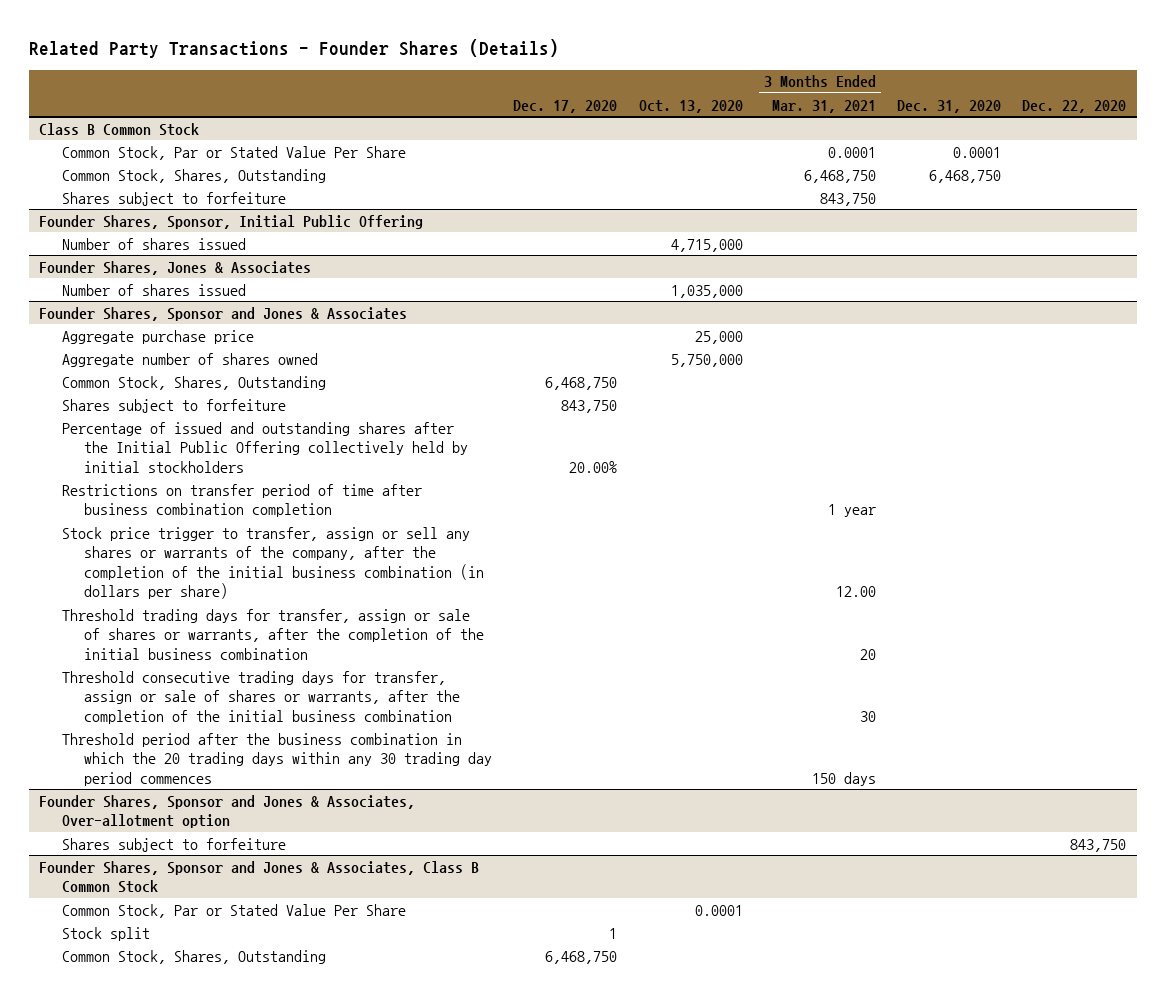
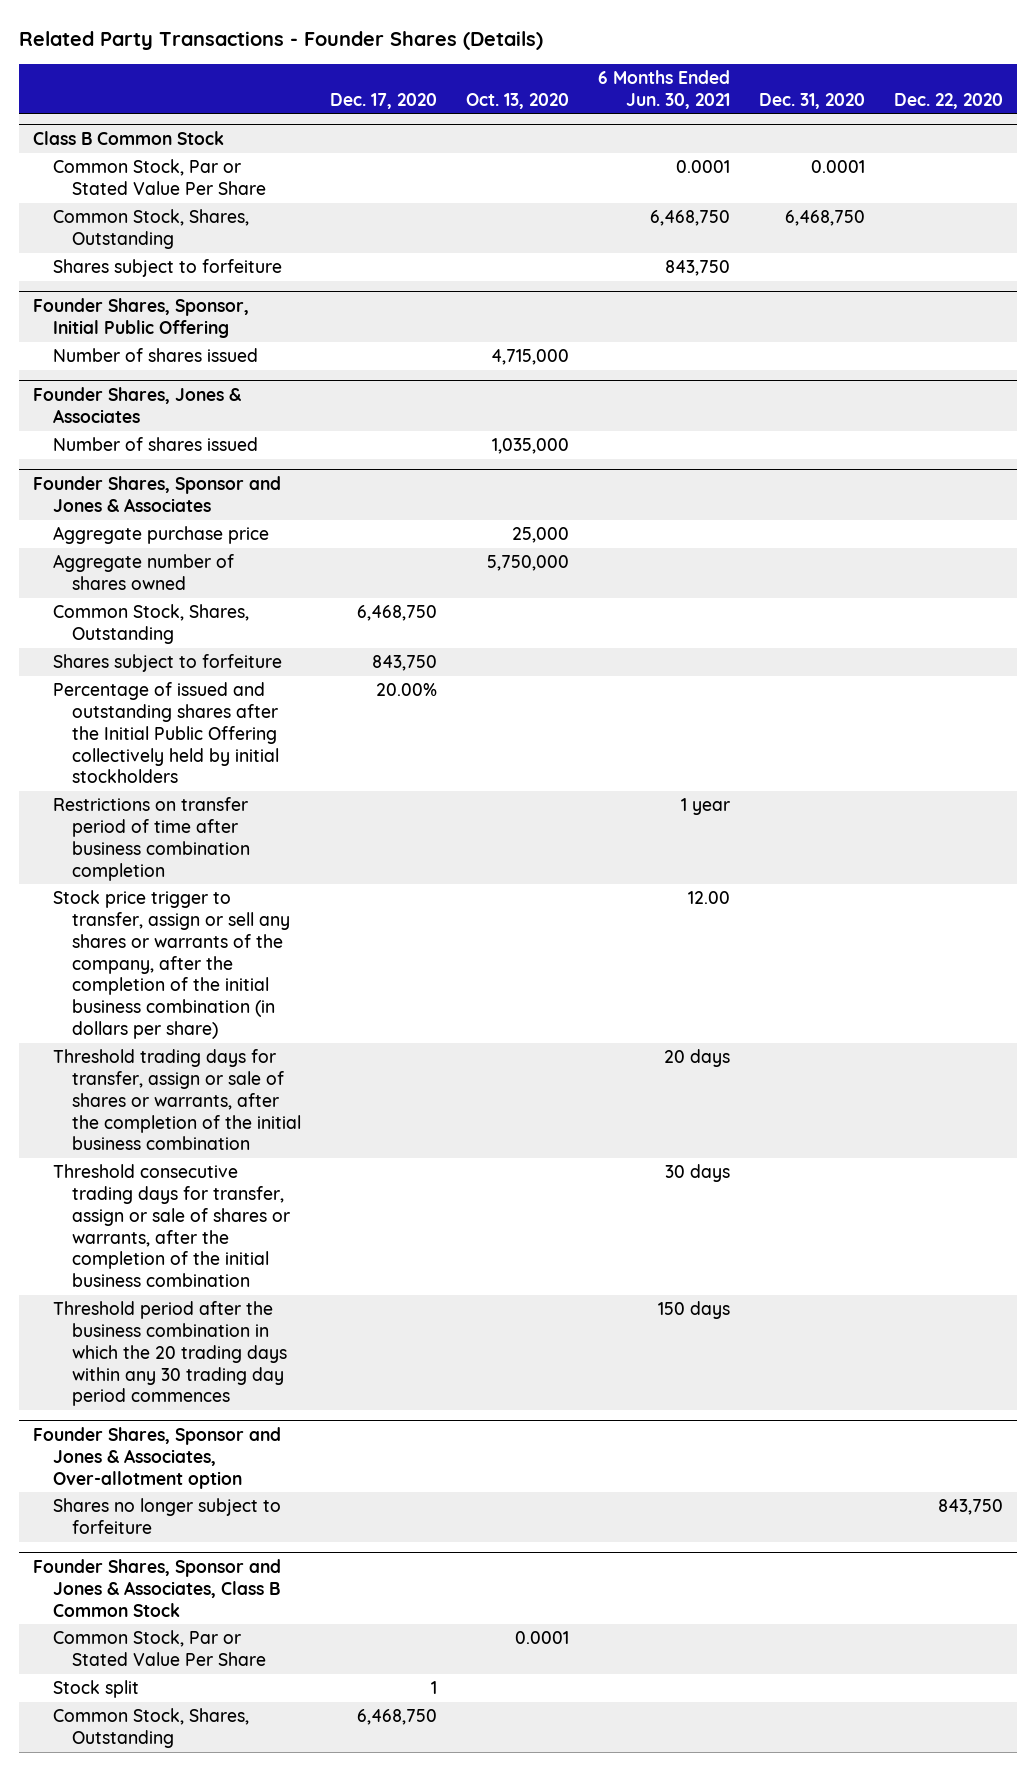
- | Dec. 17, 2020 | Oct. 13, 2020 | 3 Months Ended Mar. 31, 2021 | Dec. 31, 2020 | Dec. 22, 2020
+ | Dec. 17, 2020 | Oct. 13, 2020 | 6 Months Ended Jun. 30, 2021 | Dec. 31, 2020 | Dec. 22, 2020
@ Founder Shares, Sponsor and Jones & Associates, Over-allotment option
- Shares subject to forfeiture | | | | | 843,750
+ Shares no longer subject to forfeiture | | | | | 843,750

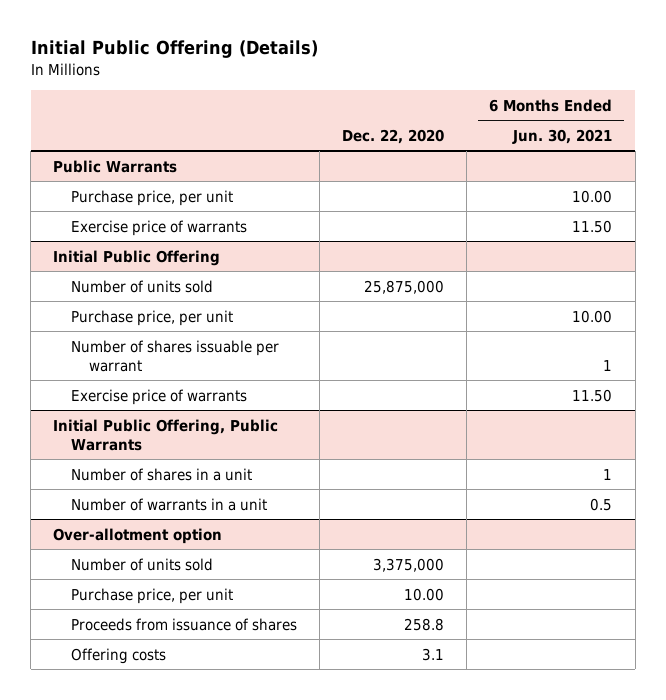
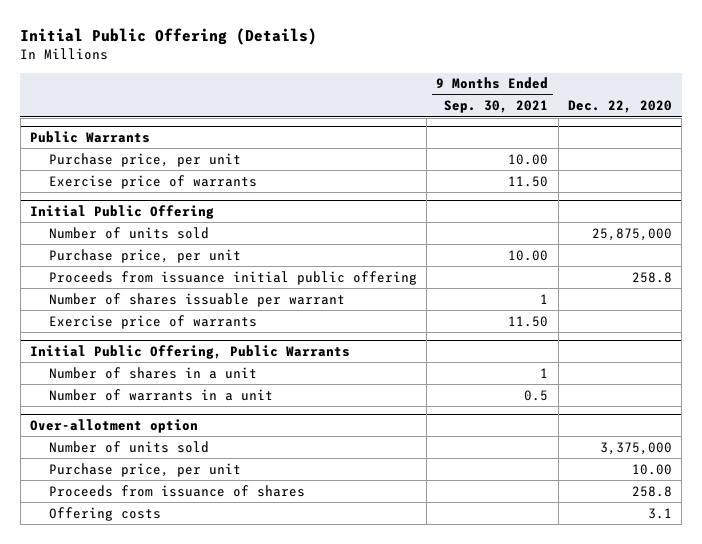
- | Dec. 22, 2020 | 6 Months Ended Jun. 30, 2021
+ | 9 Months Ended Sep. 30, 2021 | Dec. 22, 2020
@ Initial Public Offering
+ Proceeds from issuance initial public offering | | 258.8

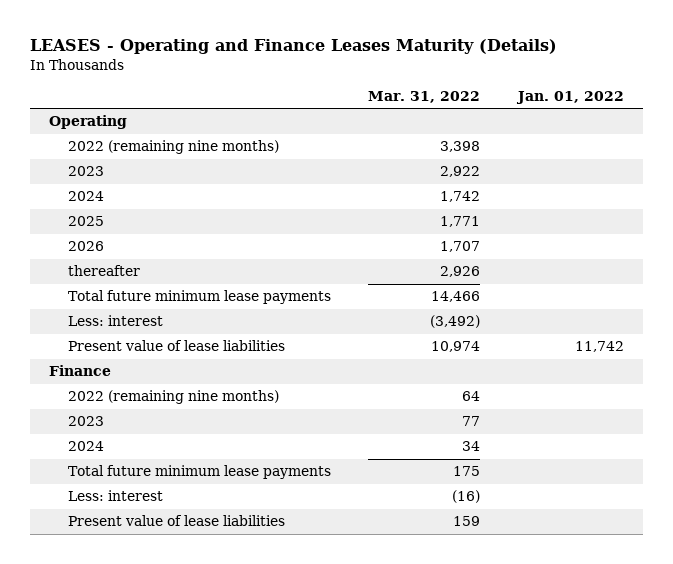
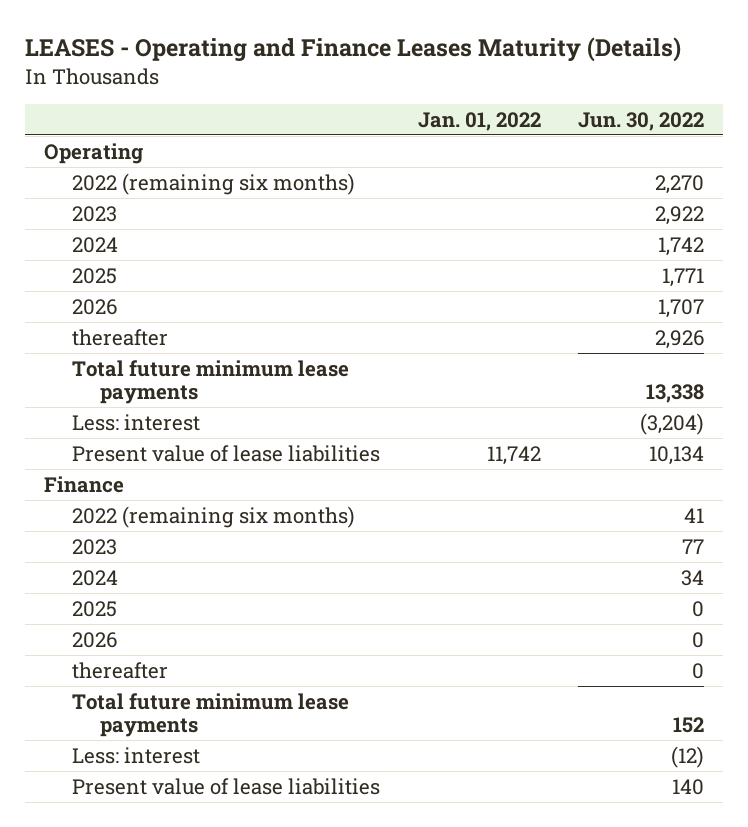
- | Mar. 31, 2022 | Jan. 01, 2022
+ | Jan. 01, 2022 | Jun. 30, 2022
- 2022 (remaining nine months) | 3,398 |
+ 2022 (remaining six months) | | 2,270
- 2022 (remaining nine months) | 64 |
+ 2022 (remaining six months) | | 41
+ 2025 | | 0
+ 2026 | | 0
+ thereafter | | 0

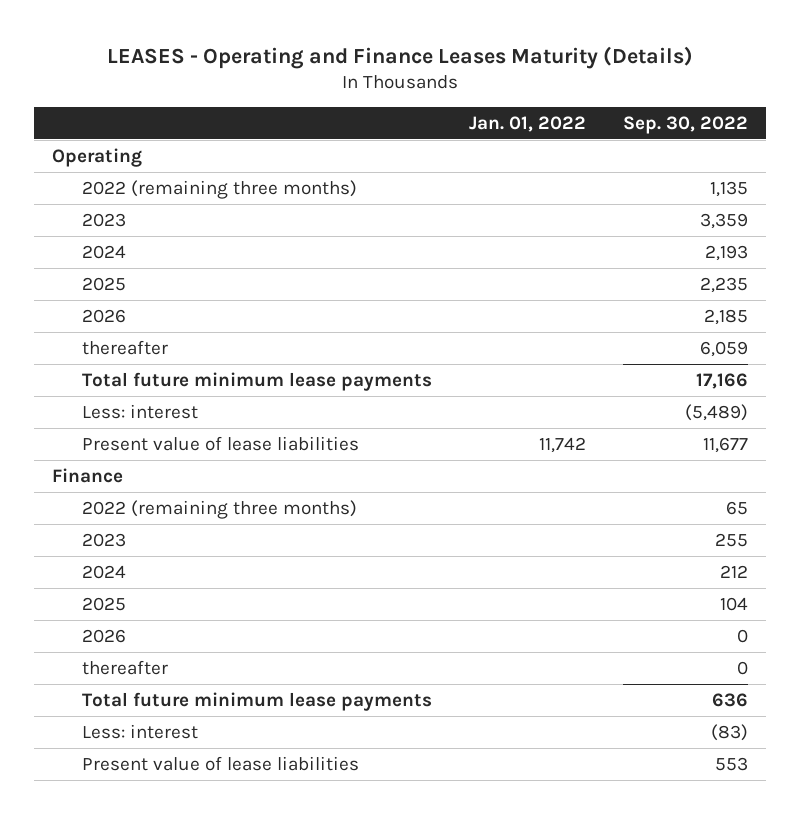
- | Jan. 01, 2022 | Jun. 30, 2022
+ | Jan. 01, 2022 | Sep. 30, 2022
- 2022 (remaining six months) | | 2,270
+ 2022 (remaining three months) | | 1,135
- 2022 (remaining six months) | | 41
+ 2022 (remaining three months) | | 65

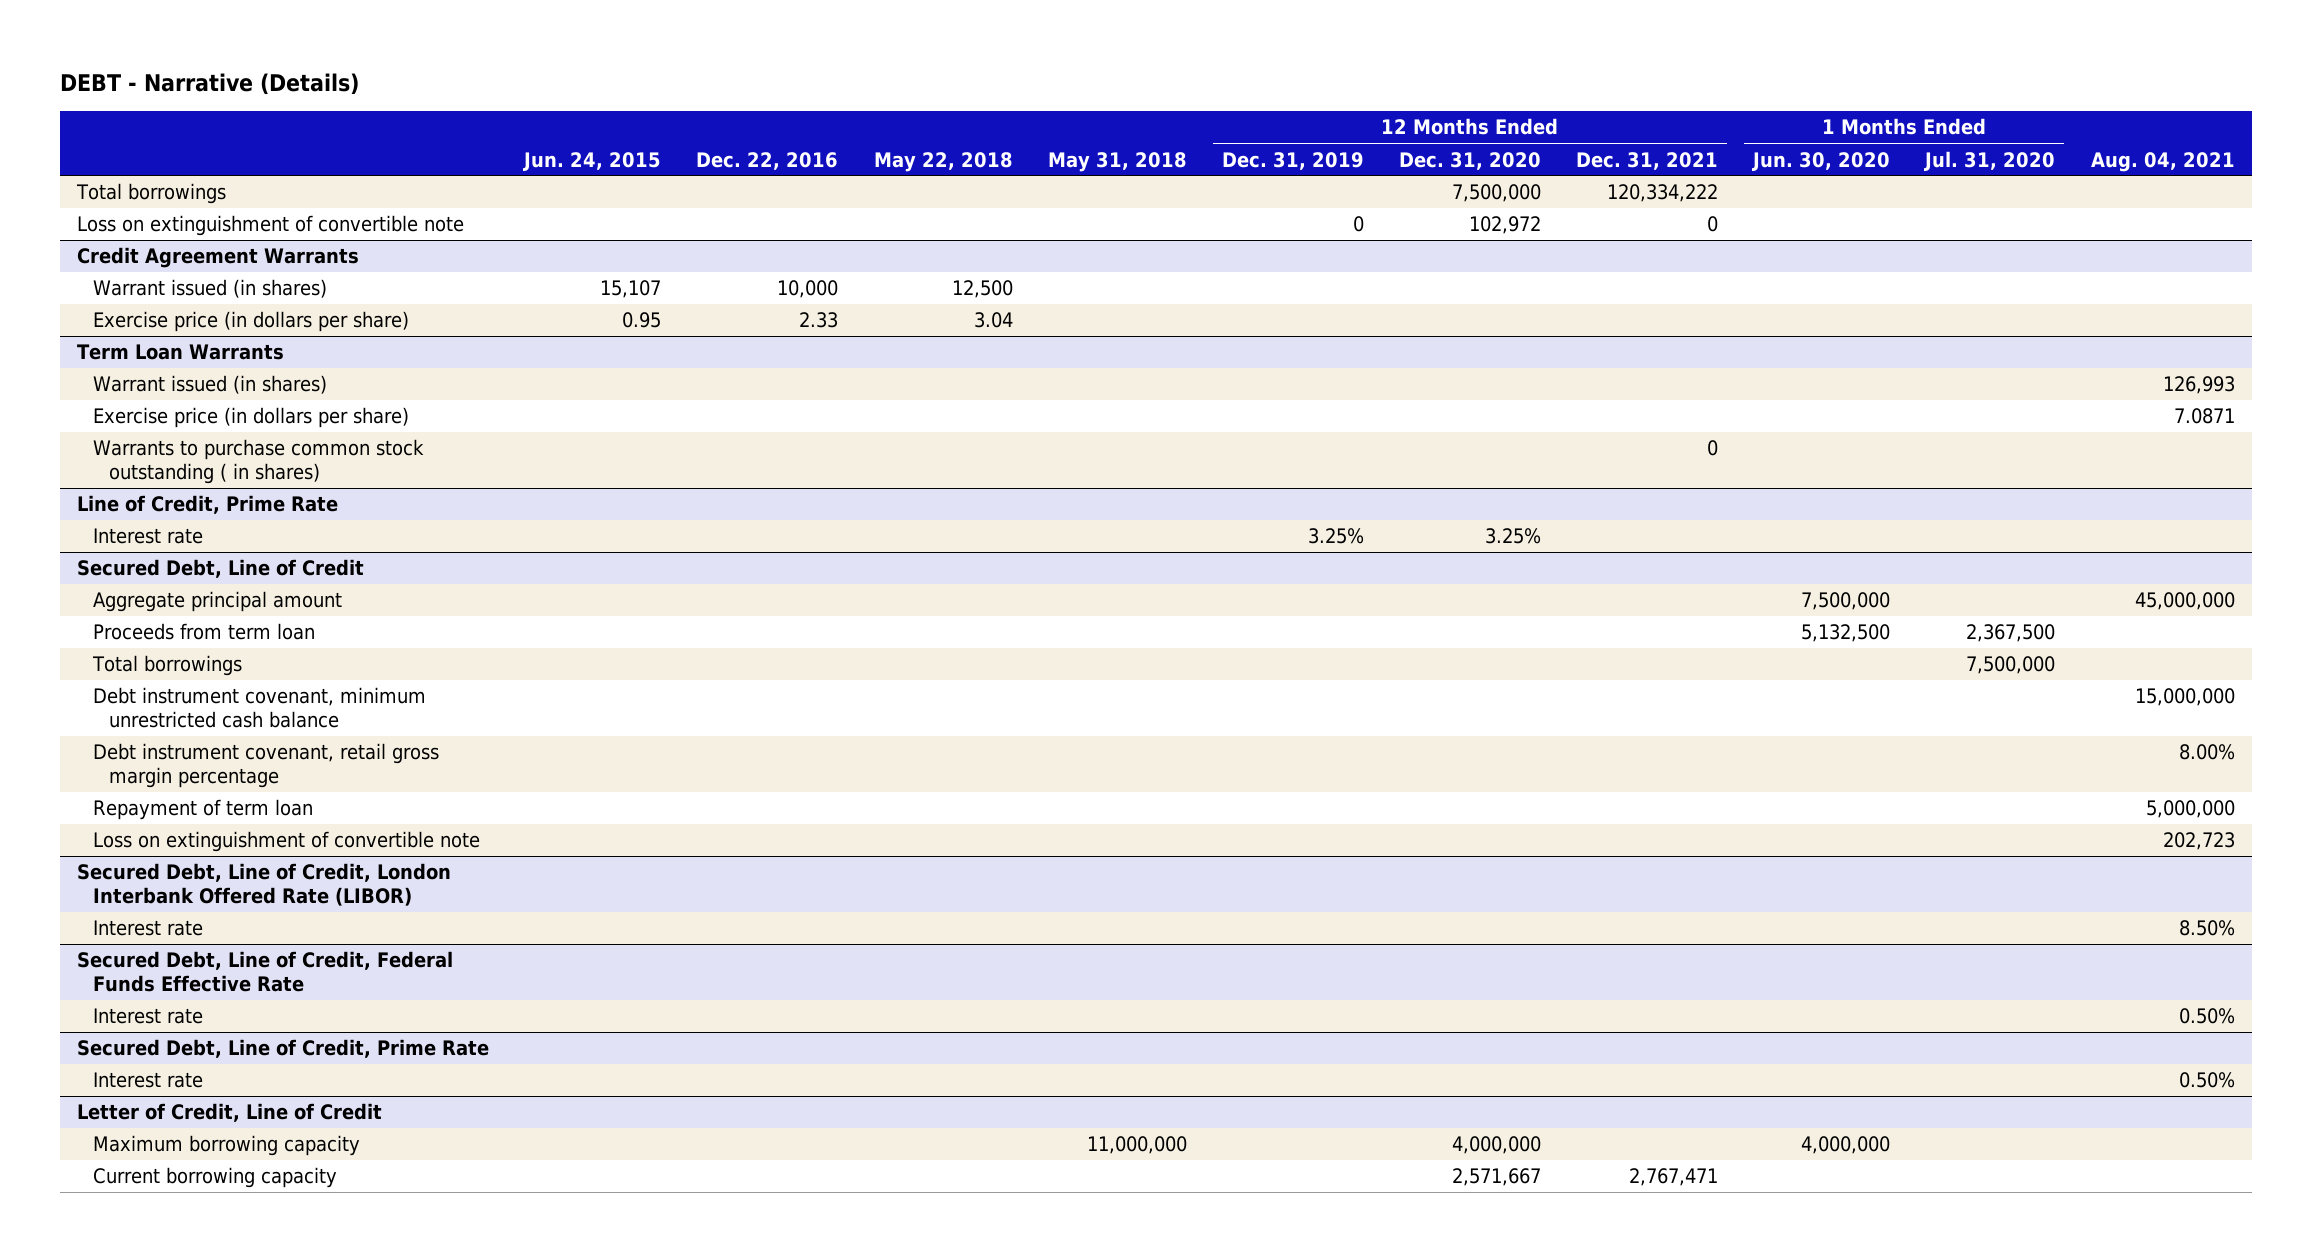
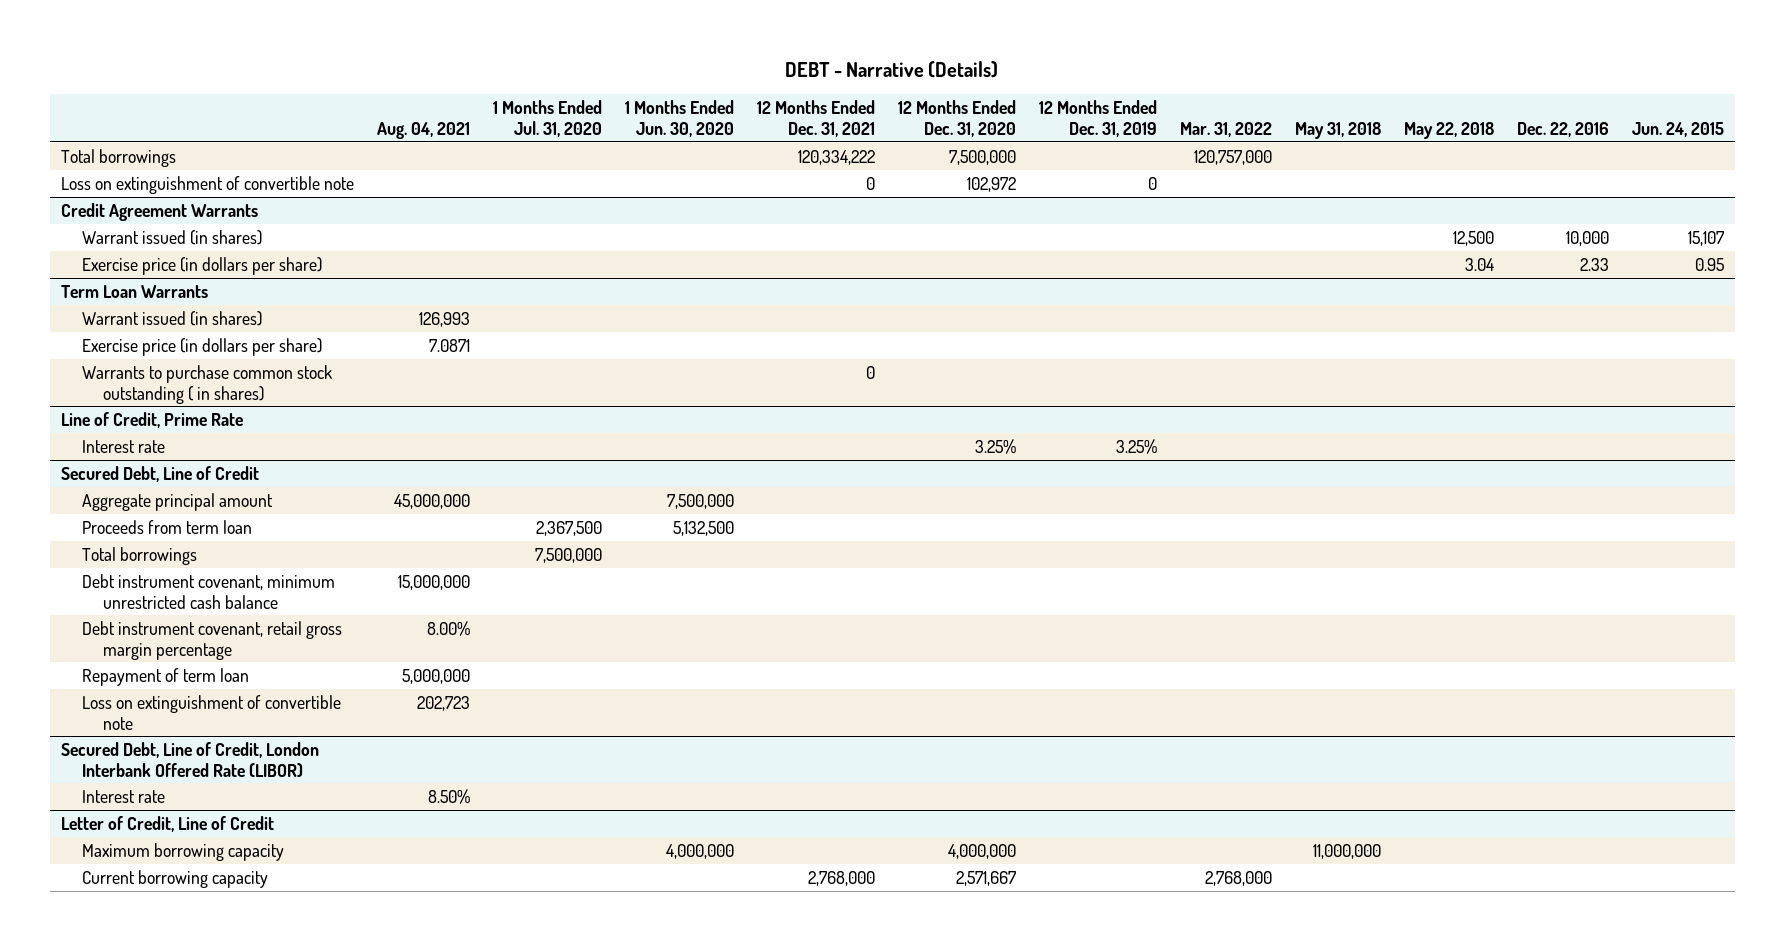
- | Jun. 24, 2015 | Dec. 22, 2016 | May 22, 2018 | May 31, 2018 | 12 Months Ended Dec. 31, 2019 | 12 Months Ended Dec. 31, 2020 | 12 Months Ended Dec. 31, 2021 | 1 Months Ended Jun. 30, 2020 | 1 Months Ended Jul. 31, 2020 | Aug. 04, 2021
+ | Aug. 04, 2021 | 1 Months Ended Jul. 31, 2020 | 1 Months Ended Jun. 30, 2020 | 12 Months Ended Dec. 31, 2021 | 12 Months Ended Dec. 31, 2020 | 12 Months Ended Dec. 31, 2019 | Mar. 31, 2022 | May 31, 2018 | May 22, 2018 | Dec. 22, 2016 | Jun. 24, 2015
- Secured Debt, Line of Credit, Federal Funds Effective Rate
- Interest rate | | | | | | | | | | 0.50%
- Secured Debt, Line of Credit, Prime Rate
- Interest rate | | | | | | | | | | 0.50%
@ Letter of Credit, Line of Credit
- Current borrowing capacity | | | | | | 2,571,667 | 2,767,471 | | |
+ Current borrowing capacity | | | | 2,768,000 | 2,571,667 | | 2,768,000 | | | |

